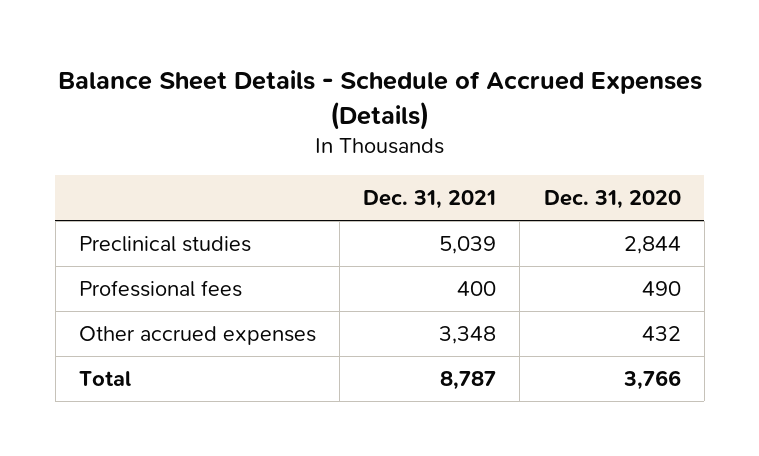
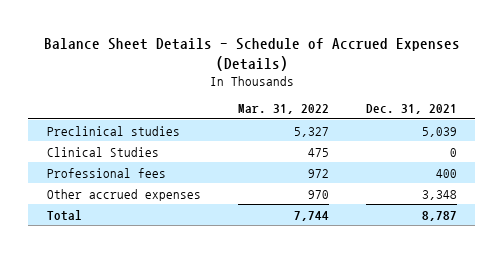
- | Dec. 31, 2021 | Dec. 31, 2020
+ | Mar. 31, 2022 | Dec. 31, 2021
+ Clinical Studies | 475 | 0

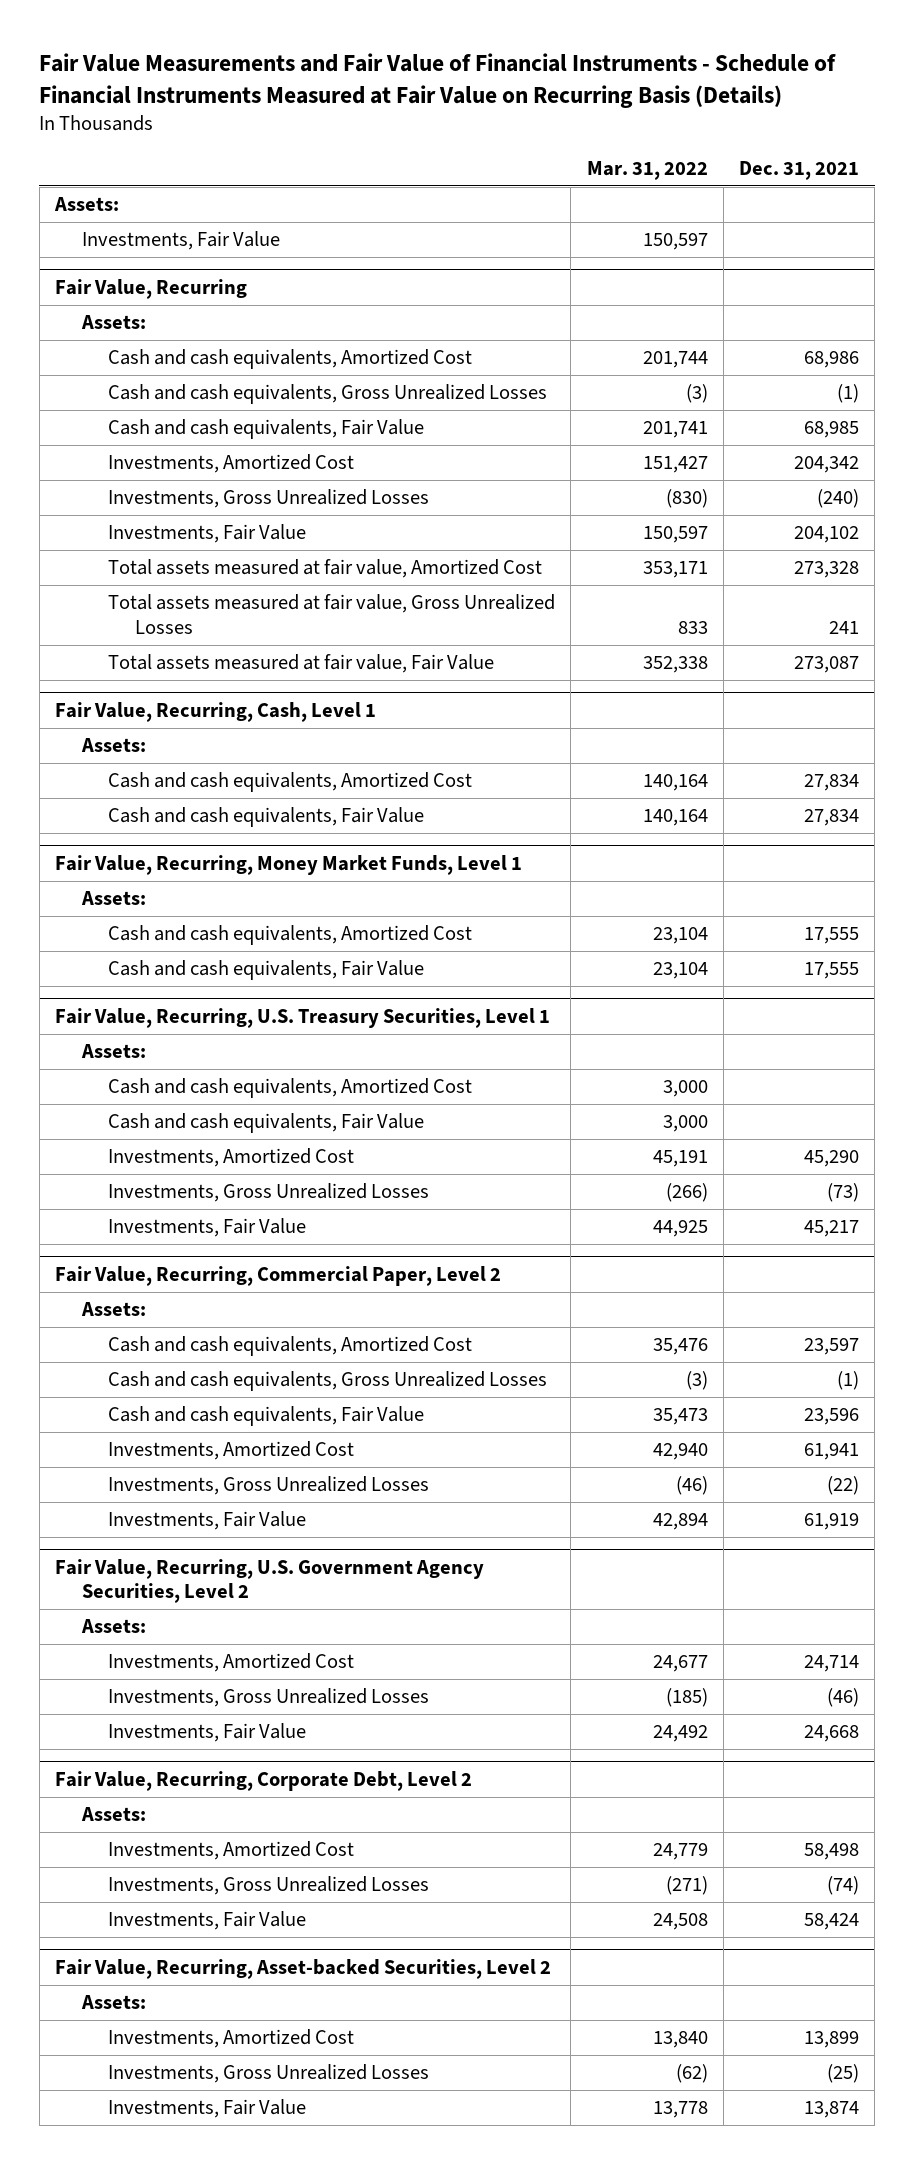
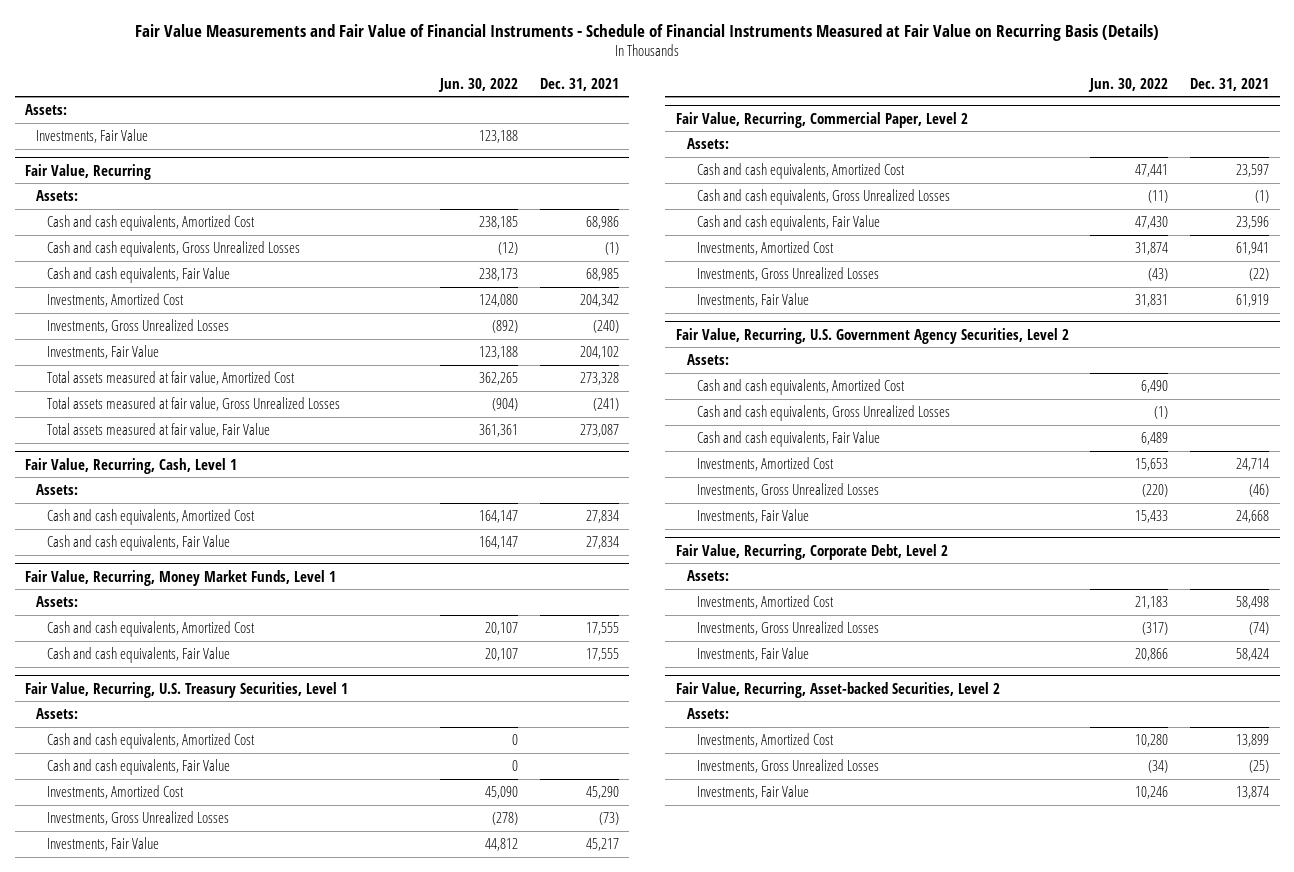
- | Mar. 31, 2022 | Dec. 31, 2021
+ | Jun. 30, 2022 | Dec. 31, 2021
@ Fair Value, Recurring
- Total assets measured at fair value, Gross Unrealized Losses | 833 | 241
+ Total assets measured at fair value, Gross Unrealized Losses | (904) | (241)
@ Fair Value, Recurring, U.S. Government Agency Securities, Level 2
+ Cash and cash equivalents, Amortized Cost | 6,490 |
+ Cash and cash equivalents, Gross Unrealized Losses | (1) |
+ Cash and cash equivalents, Fair Value | 6,489 |

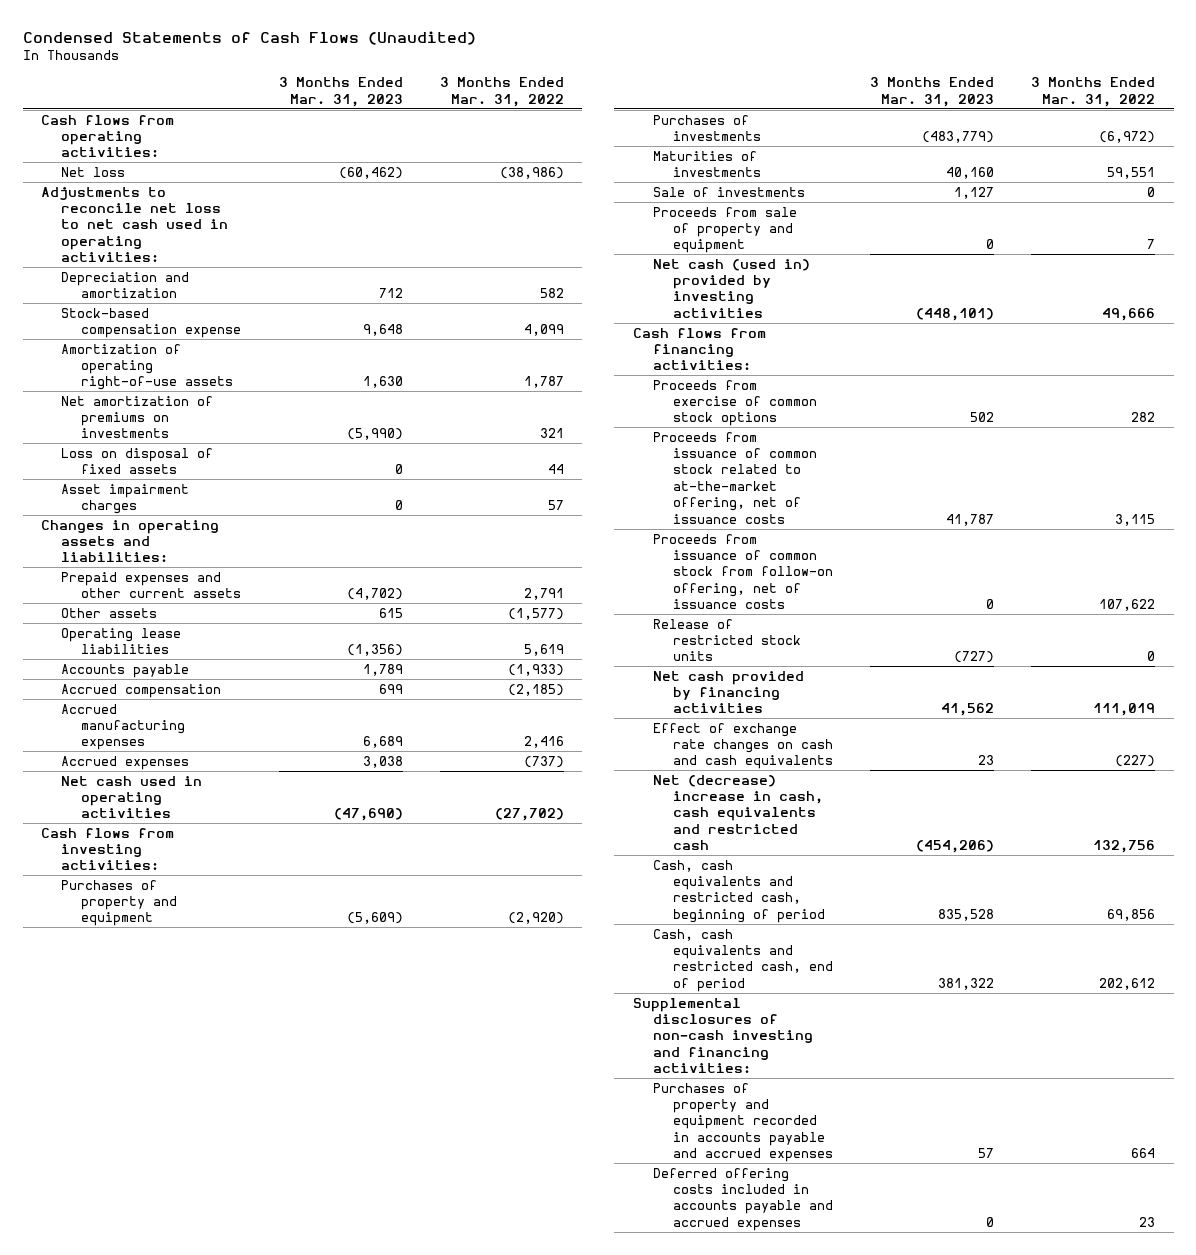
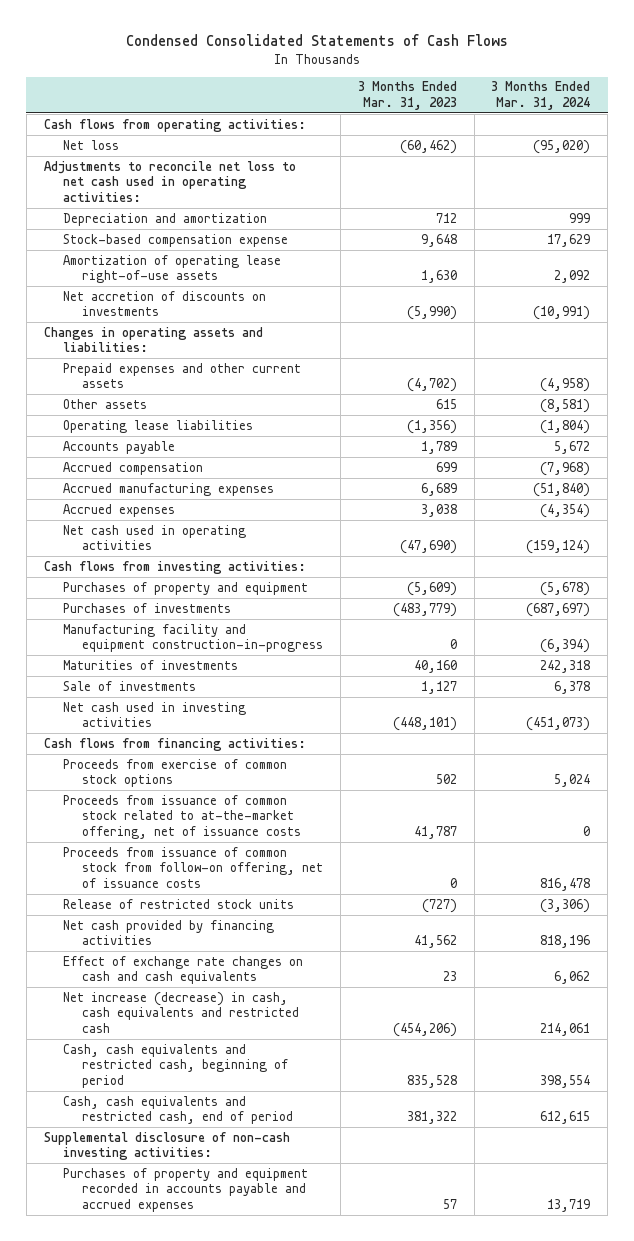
- Condensed Statements of Cash Flows (Unaudited)
+ Condensed Consolidated Statements of Cash Flows
- | 3 Months Ended Mar. 31, 2023 | 3 Months Ended Mar. 31, 2022
+ | 3 Months Ended Mar. 31, 2023 | 3 Months Ended Mar. 31, 2024
- Amortization of operating right-of-use assets | 1,630 | 1,787
- Net amortization of premiums on investments | (5,990) | 321
- Loss on disposal of fixed assets | 0 | 44
- Asset impairment charges | 0 | 57
+ Amortization of operating lease right-of-use assets | 1,630 | 2,092
+ Net accretion of discounts on investments | (5,990) | (10,991)
+ Manufacturing facility and equipment construction-in-progress | 0 | (6,394)
- Proceeds from sale of property and equipment | 0 | 7
- Net cash (used in) provided by investing activities | (448,101) | 49,666
+ Net cash used in investing activities | (448,101) | (451,073)
- Net (decrease) increase in cash, cash equivalents and restricted cash | (454,206) | 132,756
+ Net increase (decrease) in cash, cash equivalents and restricted cash | (454,206) | 214,061
- Supplemental disclosures of non-cash investing and financing activities:
+ Supplemental disclosure of non-cash investing activities:
- Deferred offering costs included in accounts payable and accrued expenses | 0 | 23

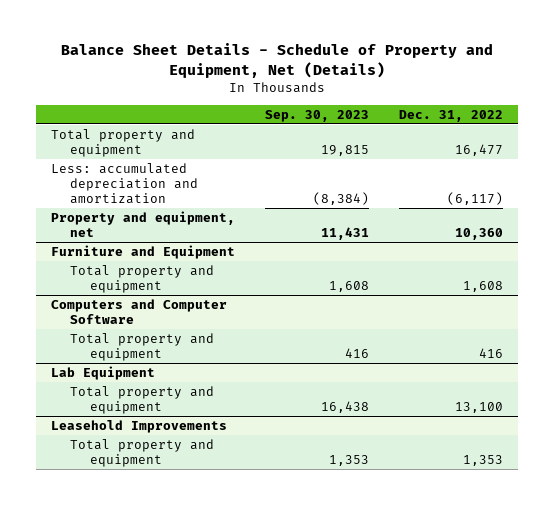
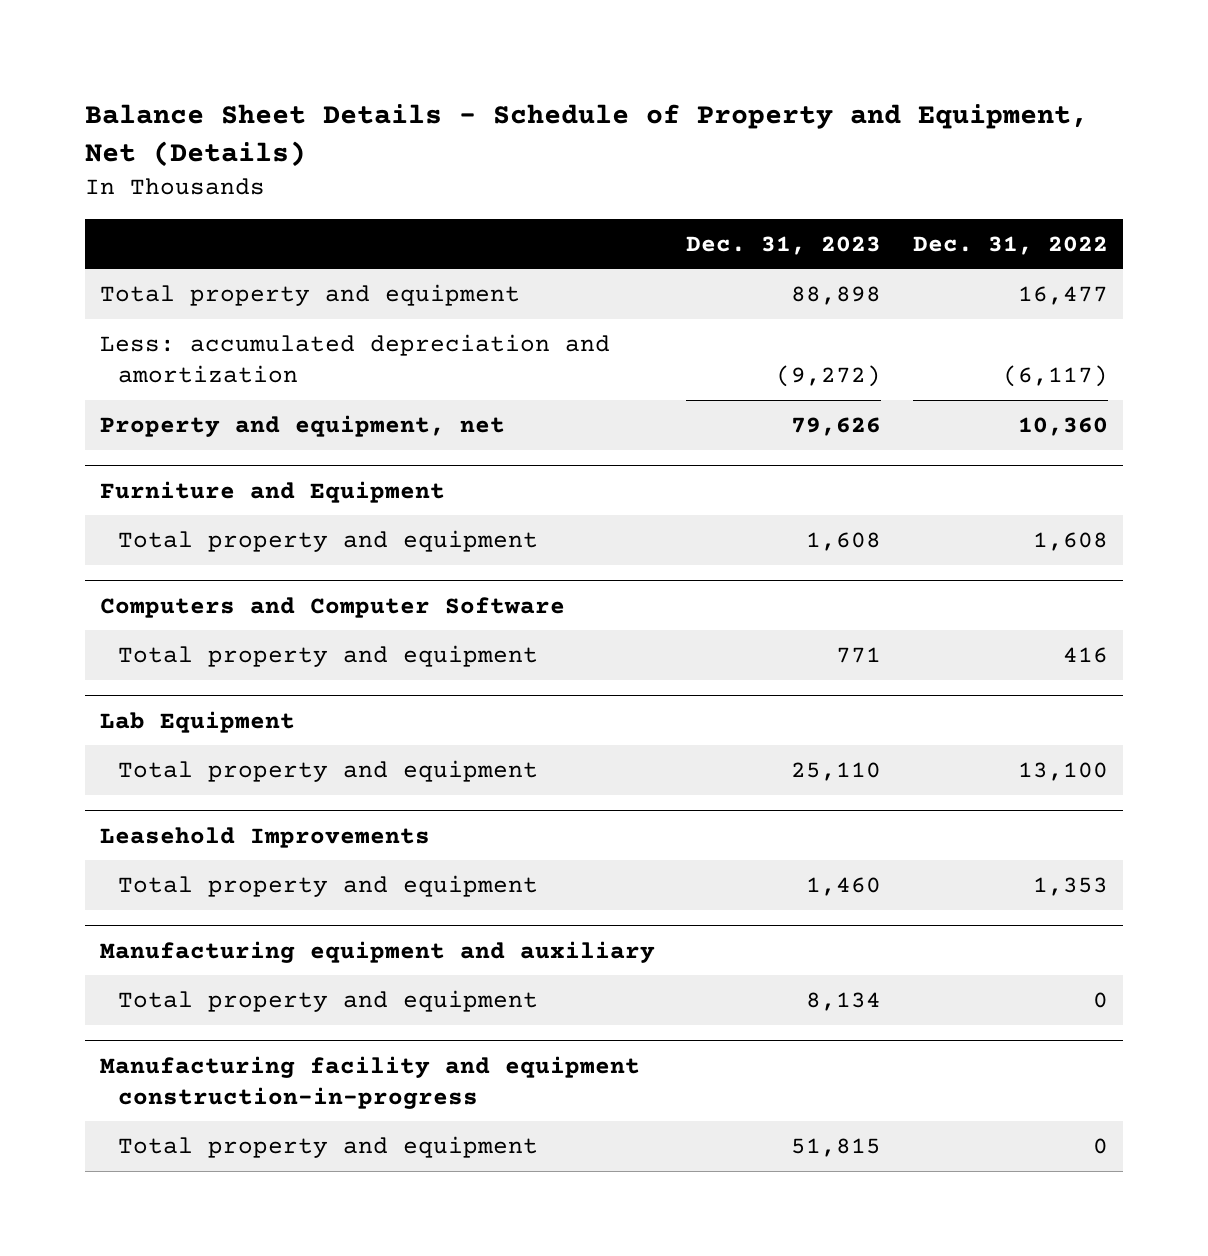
- | Sep. 30, 2023 | Dec. 31, 2022
+ | Dec. 31, 2023 | Dec. 31, 2022
+ Manufacturing equipment and auxiliary
+ Total property and equipment | 8,134 | 0
+ Manufacturing facility and equipment construction-in-progress
+ Total property and equipment | 51,815 | 0

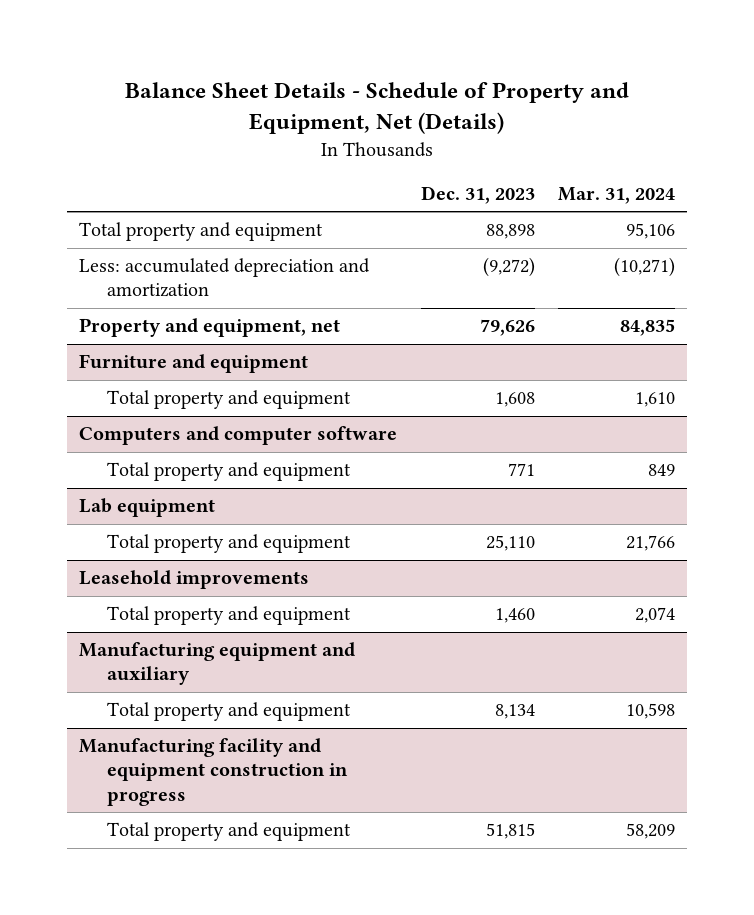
- | Dec. 31, 2023 | Dec. 31, 2022
+ | Dec. 31, 2023 | Mar. 31, 2024
- Furniture and Equipment
+ Furniture and equipment
- Computers and Computer Software
+ Computers and computer software
- Lab Equipment
+ Lab equipment
- Leasehold Improvements
+ Leasehold improvements
- Manufacturing facility and equipment construction-in-progress
+ Manufacturing facility and equipment construction in progress

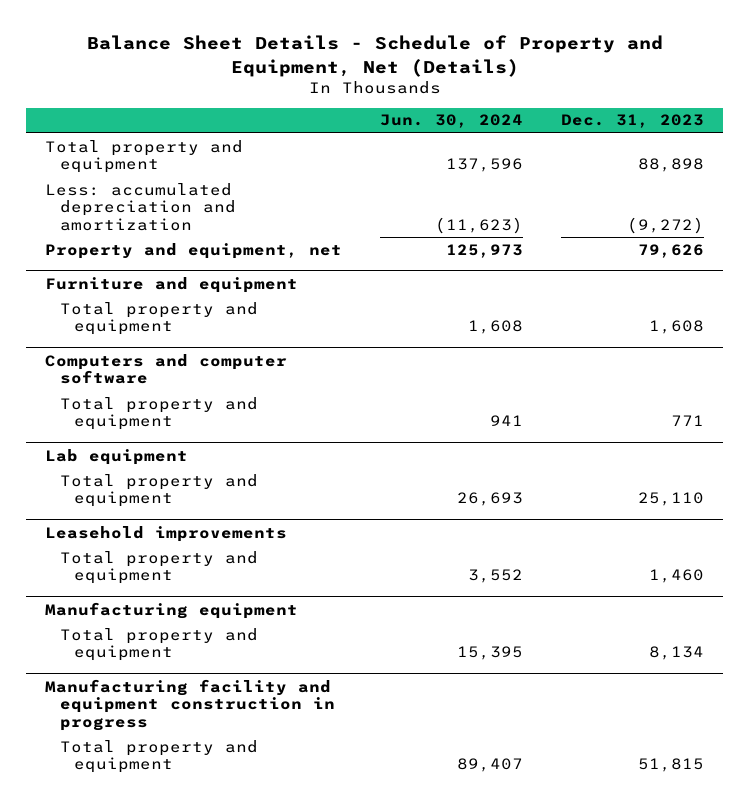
- | Dec. 31, 2023 | Mar. 31, 2024
+ | Jun. 30, 2024 | Dec. 31, 2023
- Manufacturing equipment and auxiliary
+ Manufacturing equipment

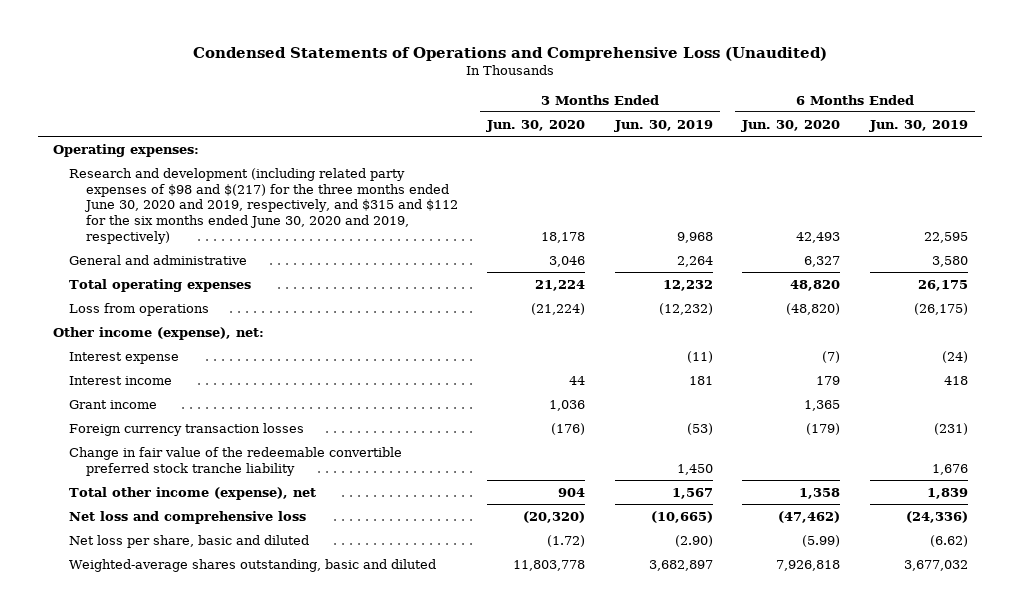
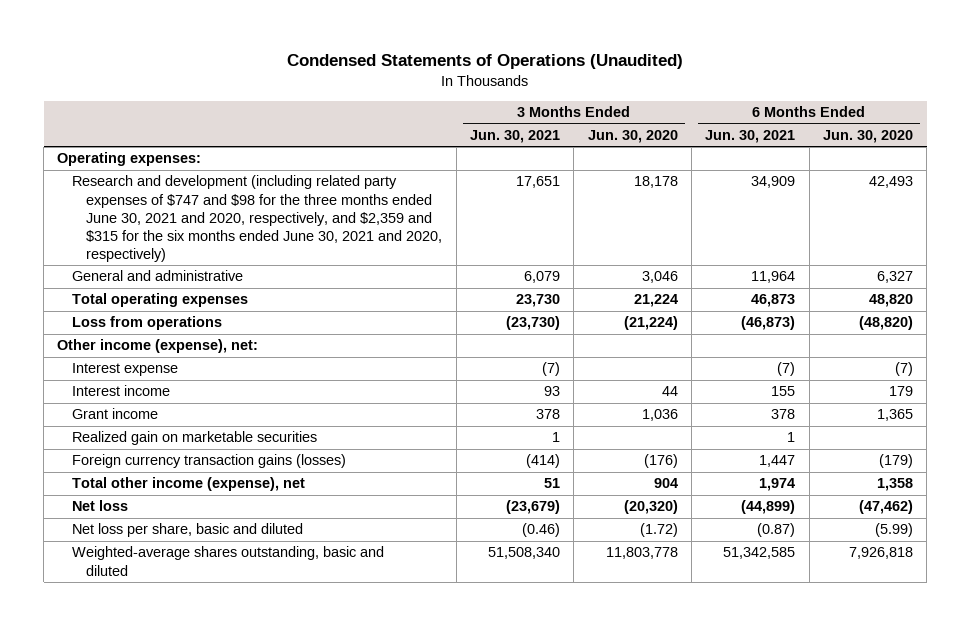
- Condensed Statements of Operations and Comprehensive Loss (Unaudited)
+ Condensed Statements of Operations (Unaudited)
- | 3 Months Ended Jun. 30, 2020 | 3 Months Ended Jun. 30, 2019 | 6 Months Ended Jun. 30, 2020 | 6 Months Ended Jun. 30, 2019
+ | 3 Months Ended Jun. 30, 2021 | 3 Months Ended Jun. 30, 2020 | 6 Months Ended Jun. 30, 2021 | 6 Months Ended Jun. 30, 2020
- Research and development (including related party expenses of $98 and $(217) for the three months ended June 30, 2020 and 2019, respectively, and $315 and $112 for the six months ended June 30, 2020 and 2019, respectively) | 18,178 | 9,968 | 42,493 | 22,595
+ Research and development (including related party expenses of $747 and $98 for the three months ended June 30, 2021 and 2020, respectively, and $2,359 and $315 for the six months ended June 30, 2021 and 2020, respectively) | 17,651 | 18,178 | 34,909 | 42,493
- Foreign currency transaction losses | (176) | (53) | (179) | (231)
- Change in fair value of the redeemable convertible preferred stock tranche liability | | 1,450 | | 1,676
+ Realized gain on marketable securities | 1 | | 1 |
+ Foreign currency transaction gains (losses) | (414) | (176) | 1,447 | (179)
- Net loss and comprehensive loss | (20,320) | (10,665) | (47,462) | (24,336)
+ Net loss | (23,679) | (20,320) | (44,899) | (47,462)

